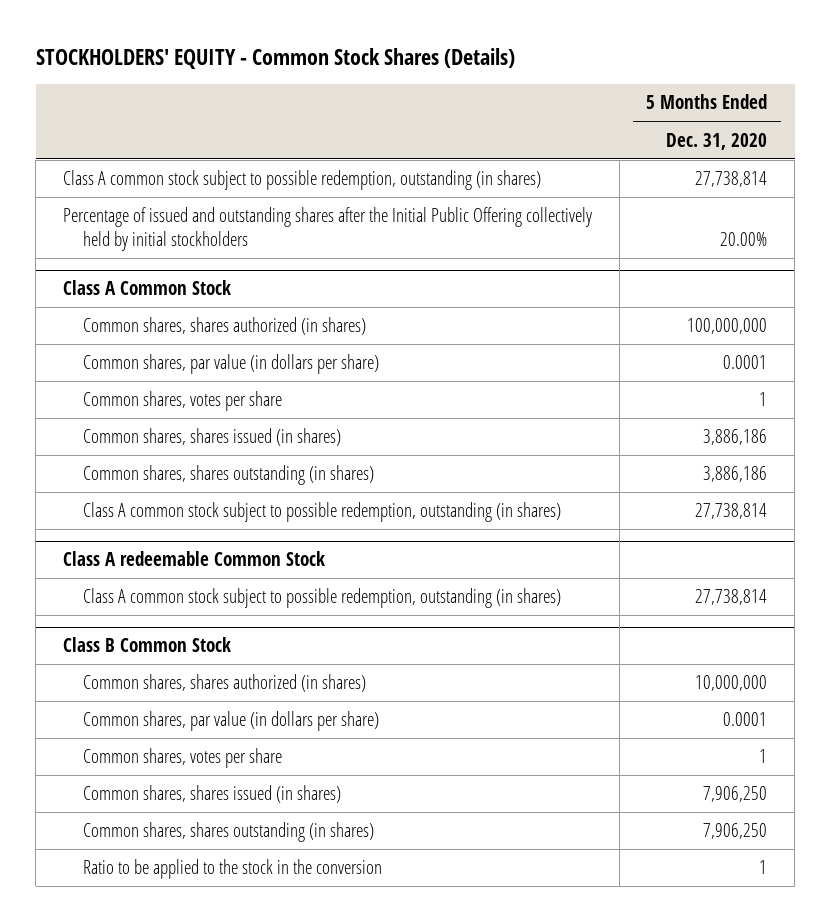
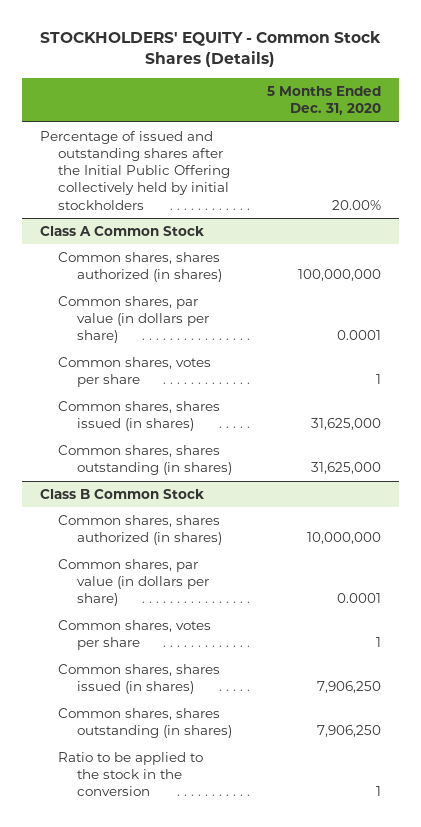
- Class A common stock subject to possible redemption, outstanding (in shares) | 27,738,814
@ Class A Common Stock
- Common shares, shares issued (in shares) | 3,886,186
- Common shares, shares outstanding (in shares) | 3,886,186
- Class A common stock subject to possible redemption, outstanding (in shares) | 27,738,814
- Class A redeemable Common Stock
- Class A common stock subject to possible redemption, outstanding (in shares) | 27,738,814
@ Class A Common Stock
+ Common shares, shares issued (in shares) | 31,625,000
+ Common shares, shares outstanding (in shares) | 31,625,000

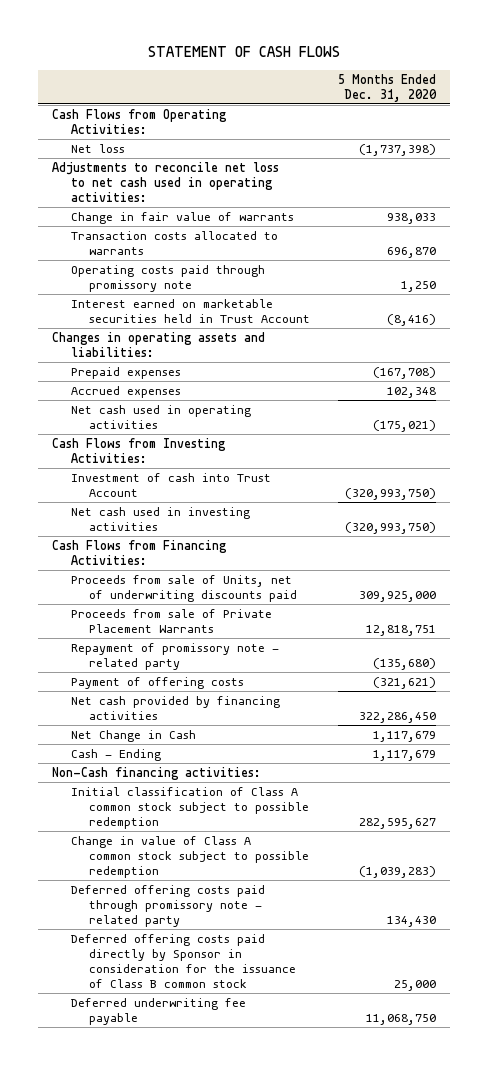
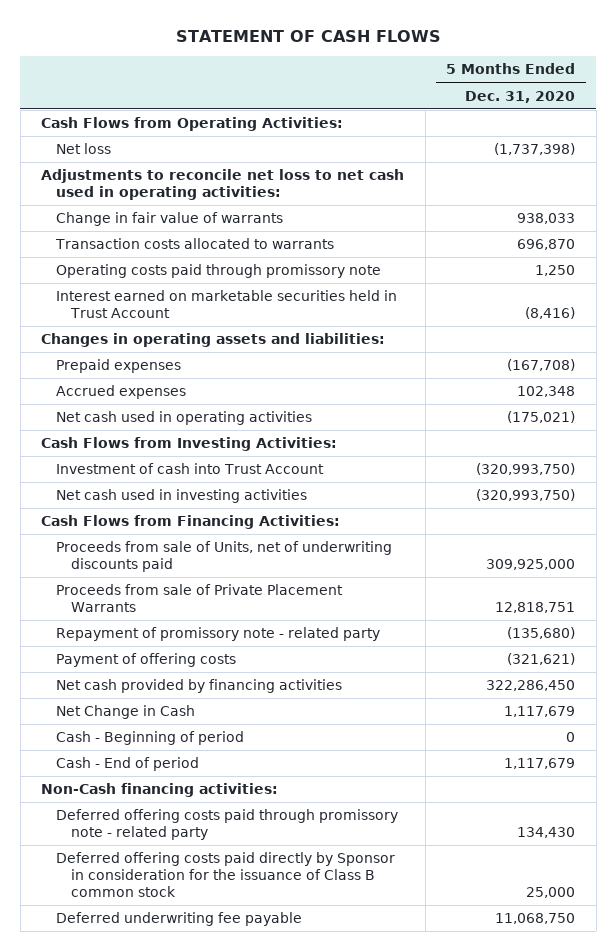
- Cash - Ending | 1,117,679
+ Cash - Beginning of period | 0
+ Cash - End of period | 1,117,679
- Initial classification of Class A common stock subject to possible redemption | 282,595,627
- Change in value of Class A common stock subject to possible redemption | (1,039,283)

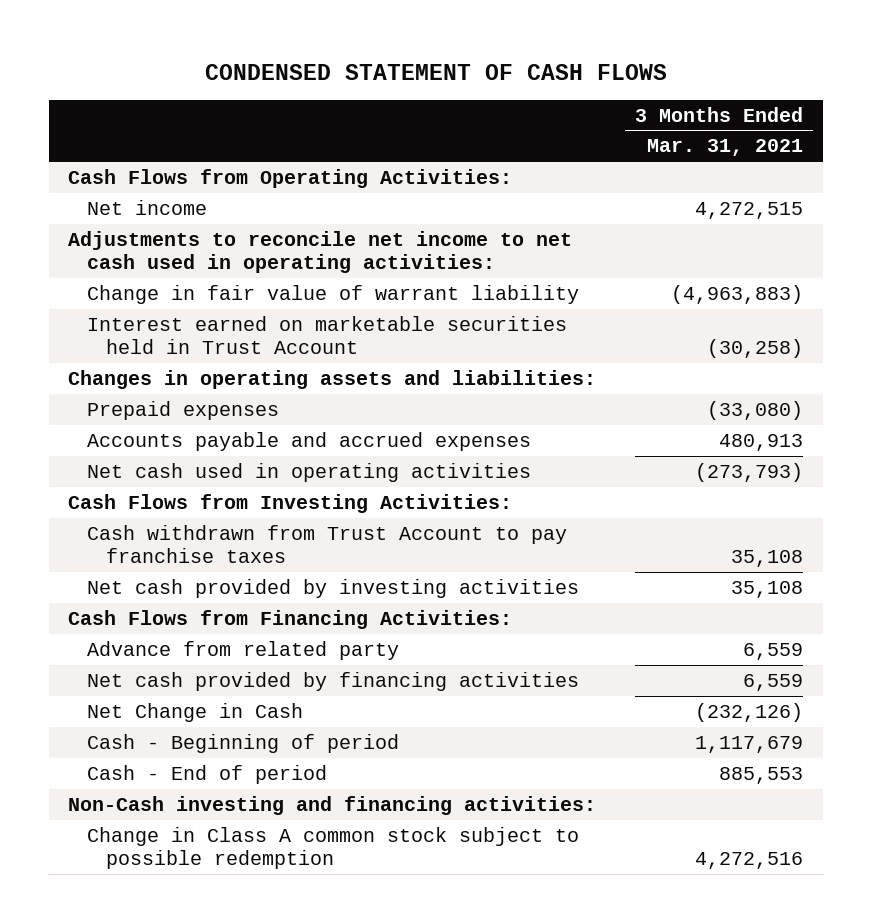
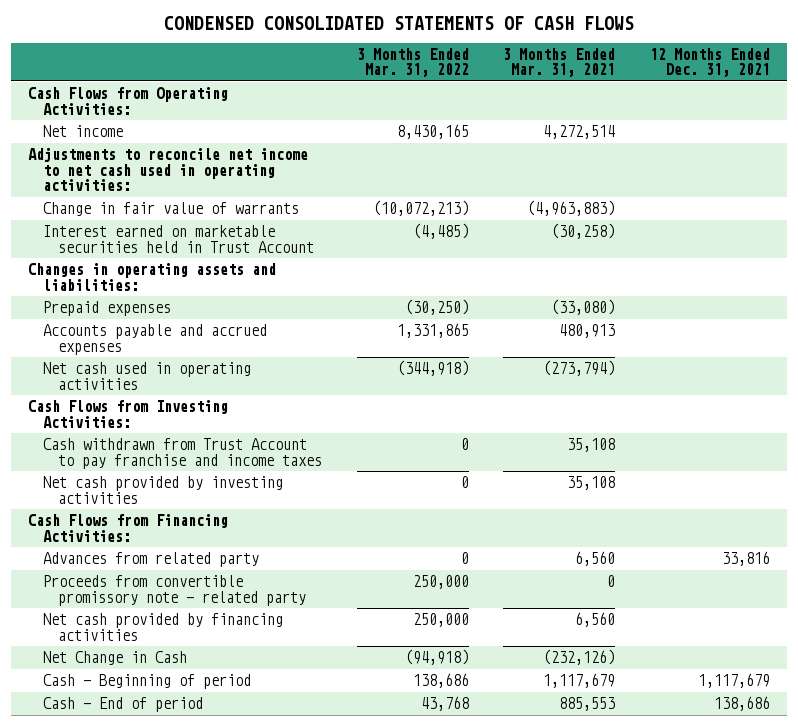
- CONDENSED STATEMENT OF CASH FLOWS
+ CONDENSED CONSOLIDATED STATEMENTS OF CASH FLOWS
- | 3 Months Ended Mar. 31, 2021
+ | 3 Months Ended Mar. 31, 2022 | 3 Months Ended Mar. 31, 2021 | 12 Months Ended Dec. 31, 2021
- Net income | 4,272,515
+ Net income | 8,430,165 | 4,272,514 |
- Change in fair value of warrant liability | (4,963,883)
+ Change in fair value of warrants | (10,072,213) | (4,963,883) |
- Net cash used in operating activities | (273,793)
+ Net cash used in operating activities | (344,918) | (273,794) |
- Cash withdrawn from Trust Account to pay franchise taxes | 35,108
+ Cash withdrawn from Trust Account to pay franchise and income taxes | 0 | 35,108 |
- Advance from related party | 6,559
- Net cash provided by financing activities | 6,559
+ Advances from related party | 0 | 6,560 | 33,816
+ Proceeds from convertible promissory note - related party | 250,000 | 0 |
+ Net cash provided by financing activities | 250,000 | 6,560 |
- Non-Cash investing and financing activities:
- Change in Class A common stock subject to possible redemption | 4,272,516

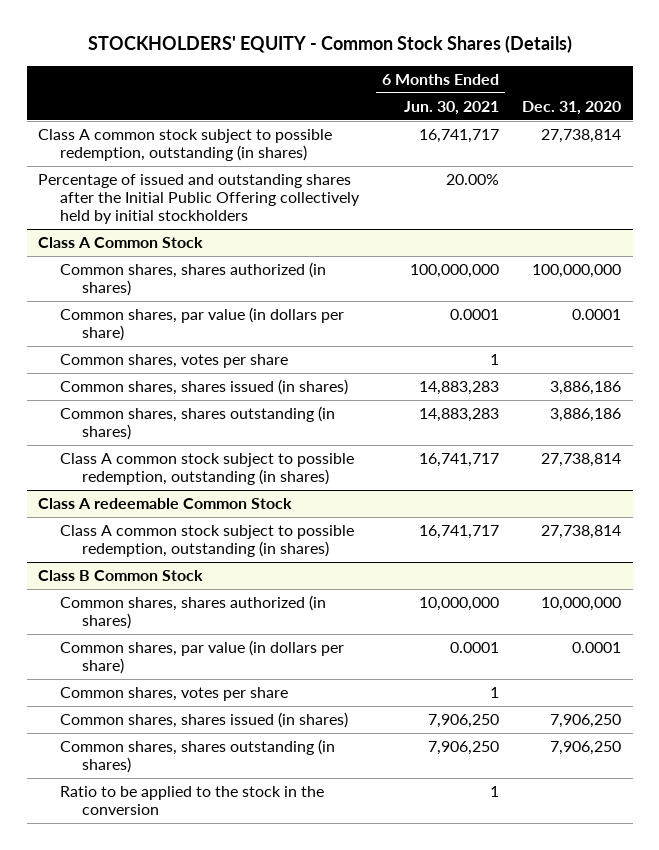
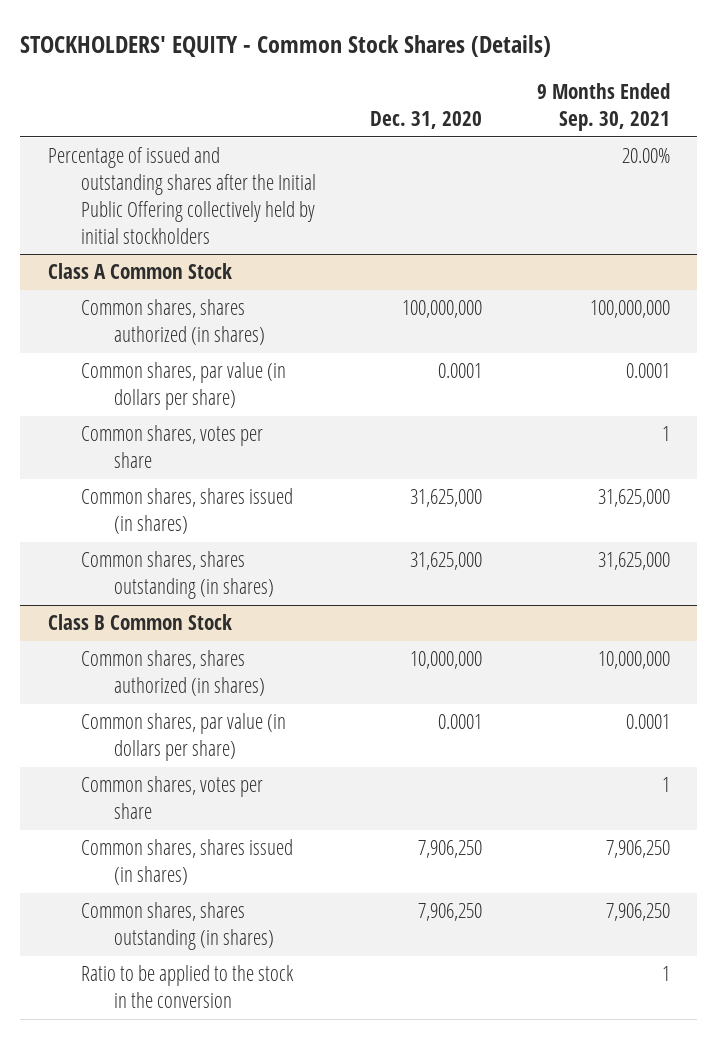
- | 6 Months Ended Jun. 30, 2021 | Dec. 31, 2020
+ | Dec. 31, 2020 | 9 Months Ended Sep. 30, 2021
- Class A common stock subject to possible redemption, outstanding (in shares) | 16,741,717 | 27,738,814
@ Class A Common Stock
- Common shares, shares issued (in shares) | 14,883,283 | 3,886,186
- Common shares, shares outstanding (in shares) | 14,883,283 | 3,886,186
- Class A common stock subject to possible redemption, outstanding (in shares) | 16,741,717 | 27,738,814
- Class A redeemable Common Stock
- Class A common stock subject to possible redemption, outstanding (in shares) | 16,741,717 | 27,738,814
@ Class A Common Stock
+ Common shares, shares issued (in shares) | 31,625,000 | 31,625,000
+ Common shares, shares outstanding (in shares) | 31,625,000 | 31,625,000

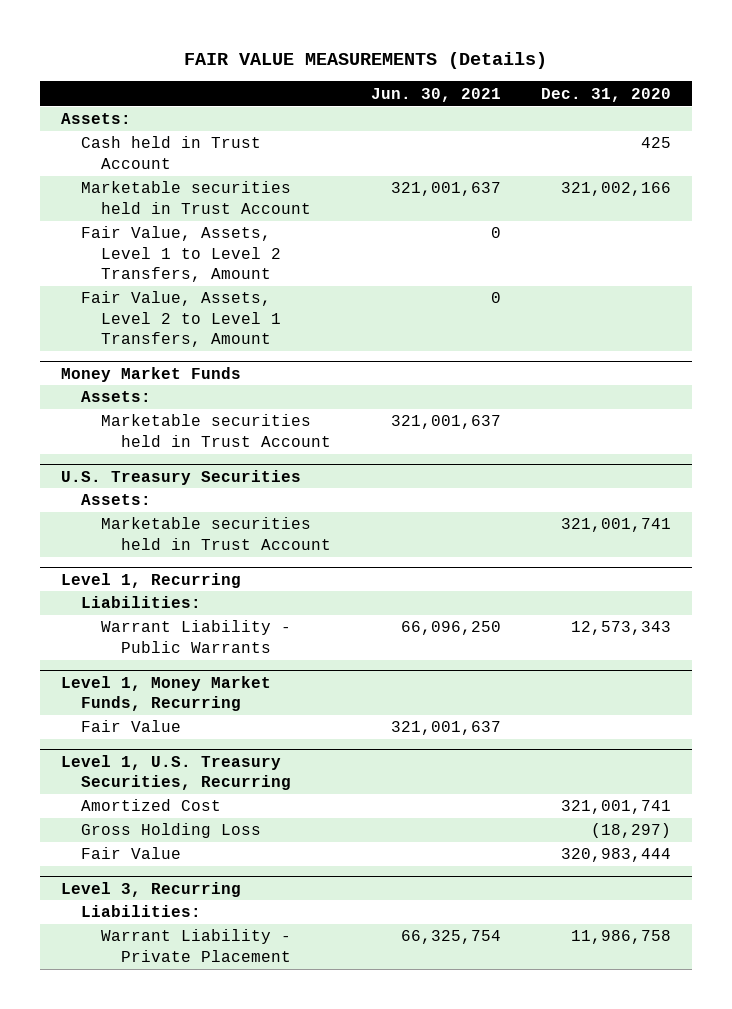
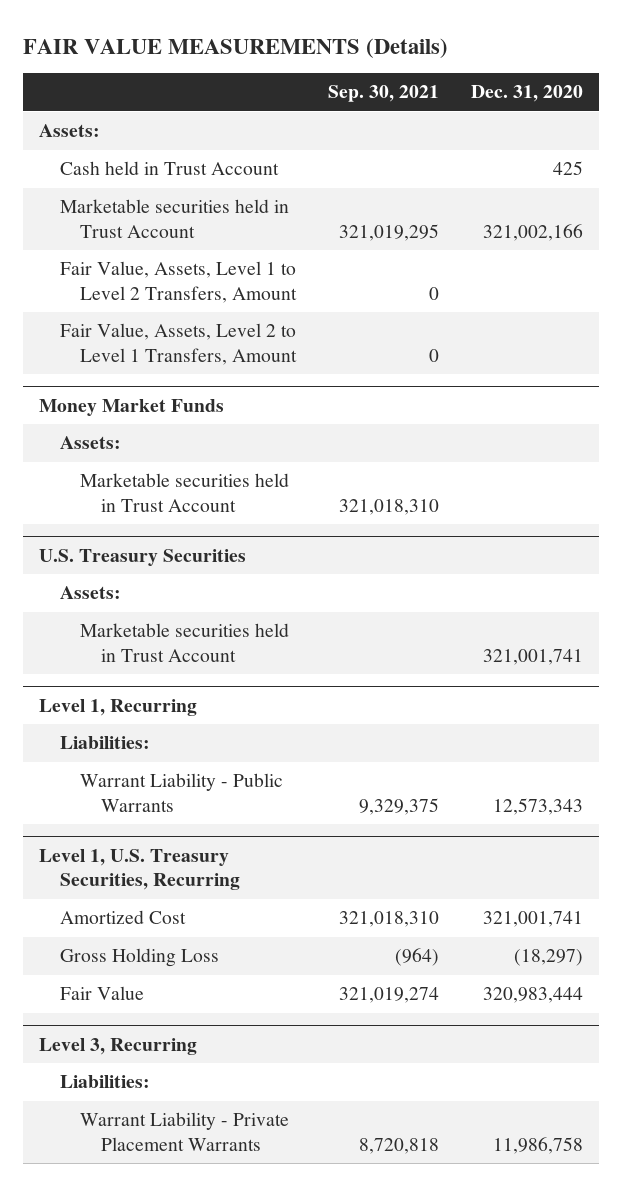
- | Jun. 30, 2021 | Dec. 31, 2020
+ | Sep. 30, 2021 | Dec. 31, 2020
- Level 1, Money Market Funds, Recurring
- Fair Value | 321,001,637 |
@ Level 3, Recurring
- Warrant Liability - Private Placement | 66,325,754 | 11,986,758
+ Warrant Liability - Private Placement Warrants | 8,720,818 | 11,986,758

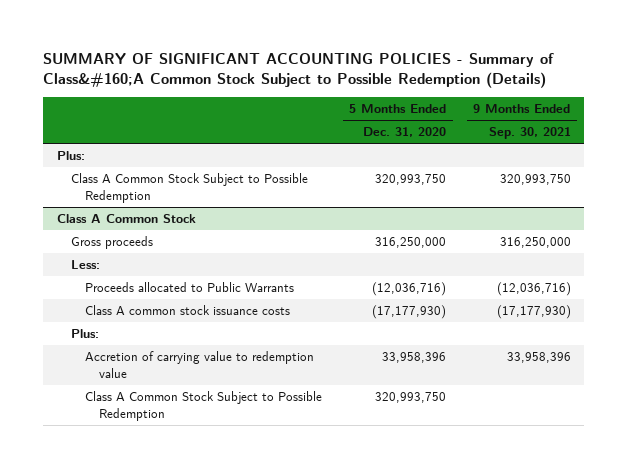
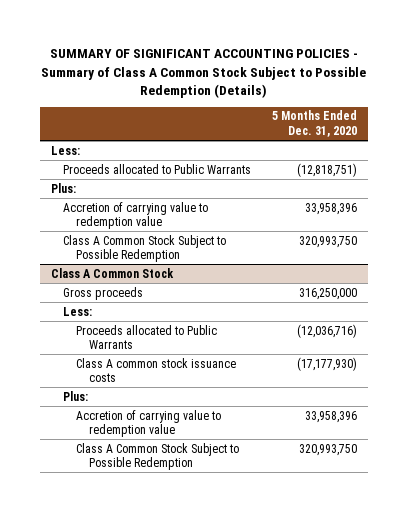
- SUMMARY OF SIGNIFICANT ACCOUNTING POLICIES - Summary of Class&#160;A Common Stock Subject to Possible Redemption (Details)
+ SUMMARY OF SIGNIFICANT ACCOUNTING POLICIES - Summary of Class A Common Stock Subject to Possible Redemption (Details)
- | 5 Months Ended Dec. 31, 2020 | 9 Months Ended Sep. 30, 2021
+ | 5 Months Ended Dec. 31, 2020
+ Less:
+ Proceeds allocated to Public Warrants | (12,818,751)
+ Accretion of carrying value to redemption value | 33,958,396

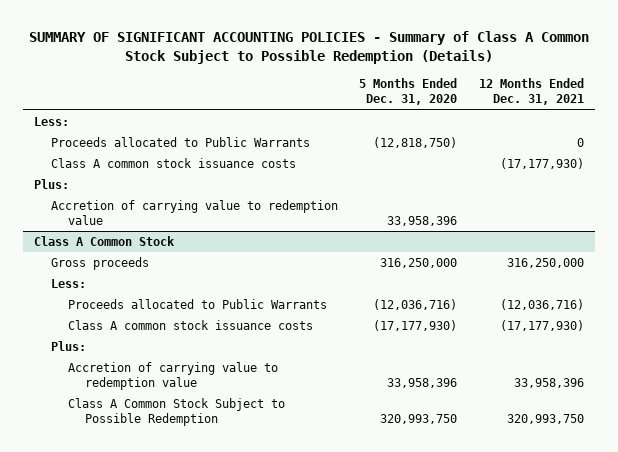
- | 5 Months Ended Dec. 31, 2020
+ | 5 Months Ended Dec. 31, 2020 | 12 Months Ended Dec. 31, 2021
- Proceeds allocated to Public Warrants | (12,818,751)
+ Proceeds allocated to Public Warrants | (12,818,750) | 0
+ Class A common stock issuance costs | | (17,177,930)
- Class A Common Stock Subject to Possible Redemption | 320,993,750

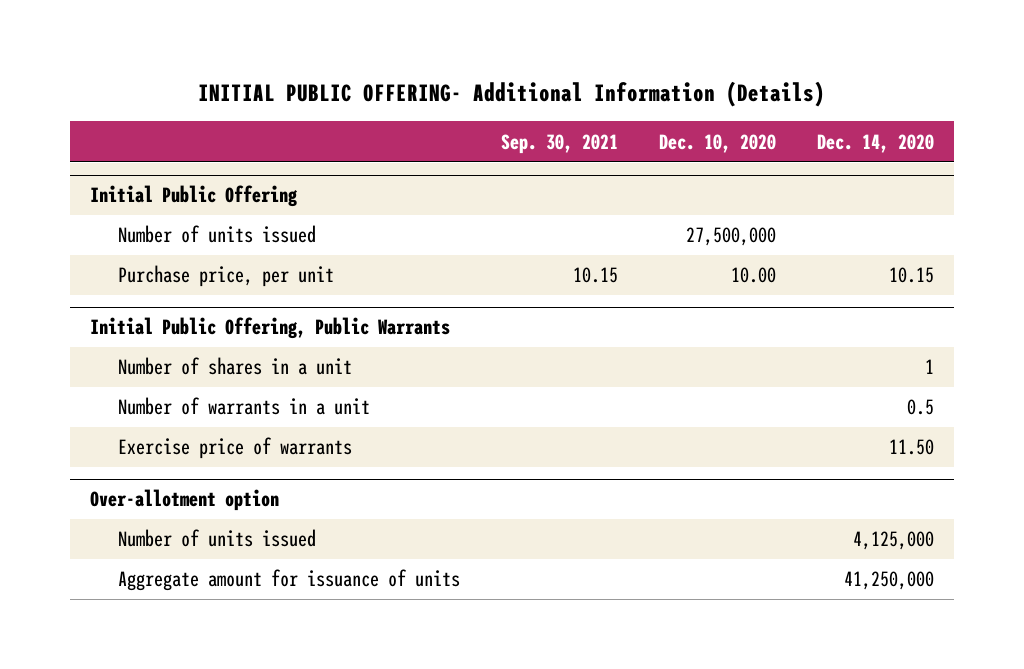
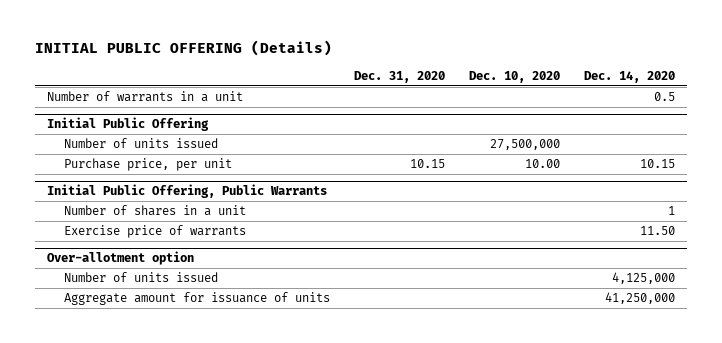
- INITIAL PUBLIC OFFERING- Additional Information (Details)
+ INITIAL PUBLIC OFFERING (Details)
- | Sep. 30, 2021 | Dec. 10, 2020 | Dec. 14, 2020
+ | Dec. 31, 2020 | Dec. 10, 2020 | Dec. 14, 2020
+ Number of warrants in a unit | | | 0.5
@ Initial Public Offering, Public Warrants
- Number of warrants in a unit | | | 0.5

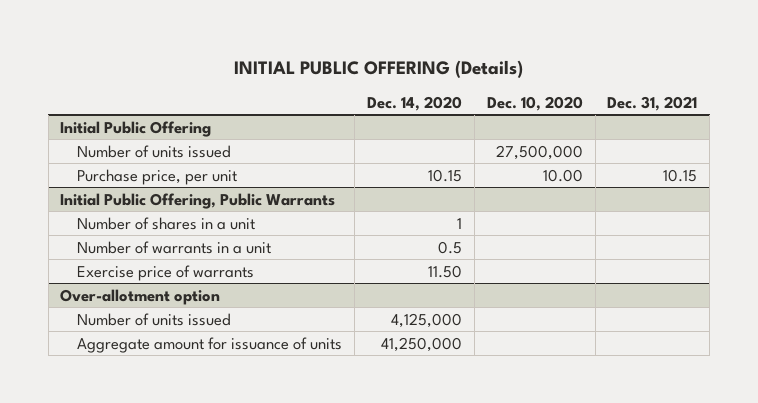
- | Dec. 31, 2020 | Dec. 10, 2020 | Dec. 14, 2020
+ | Dec. 14, 2020 | Dec. 10, 2020 | Dec. 31, 2021
- Number of warrants in a unit | | | 0.5
@ Initial Public Offering, Public Warrants
+ Number of warrants in a unit | 0.5 | |

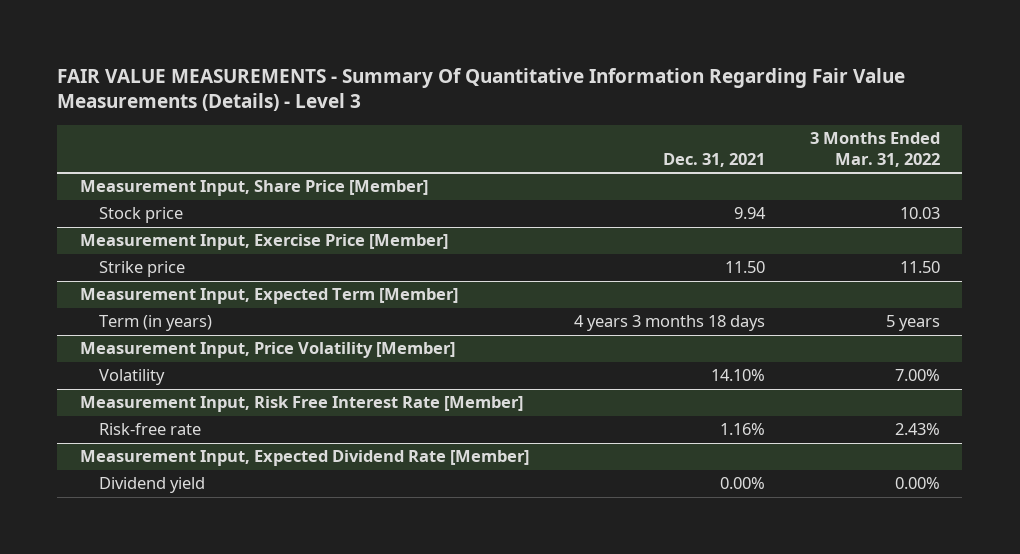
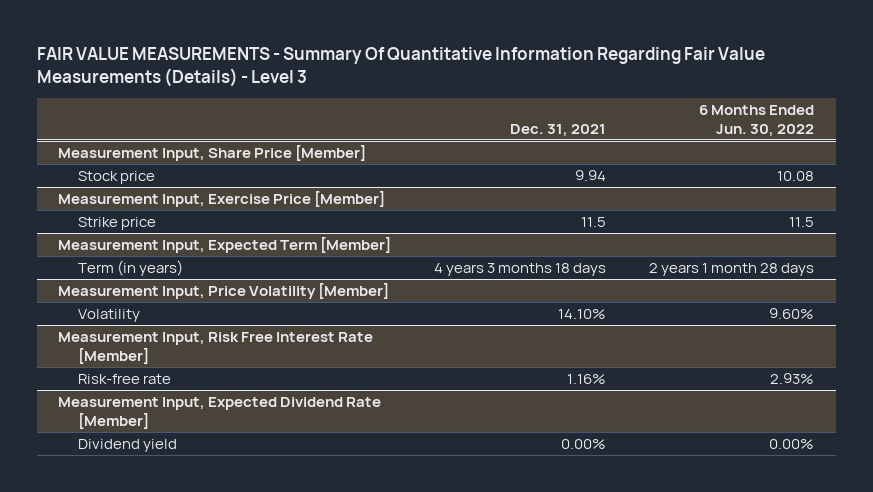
- | Dec. 31, 2021 | 3 Months Ended Mar. 31, 2022
+ | Dec. 31, 2021 | 6 Months Ended Jun. 30, 2022
@ Measurement Input, Exercise Price [Member]
- Strike price | 11.50 | 11.50
+ Strike price | 11.5 | 11.5

